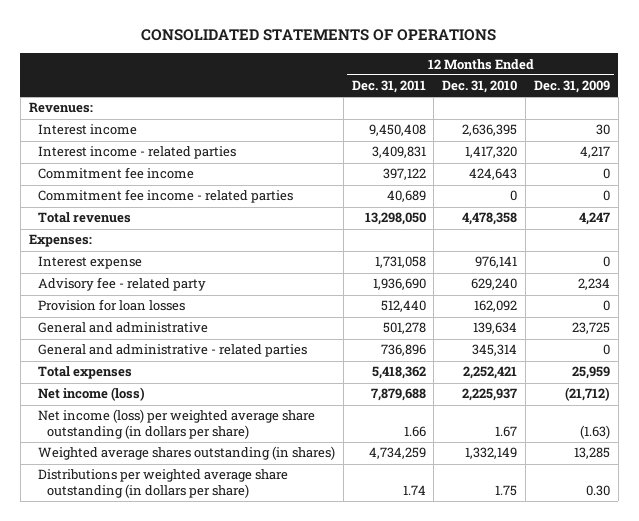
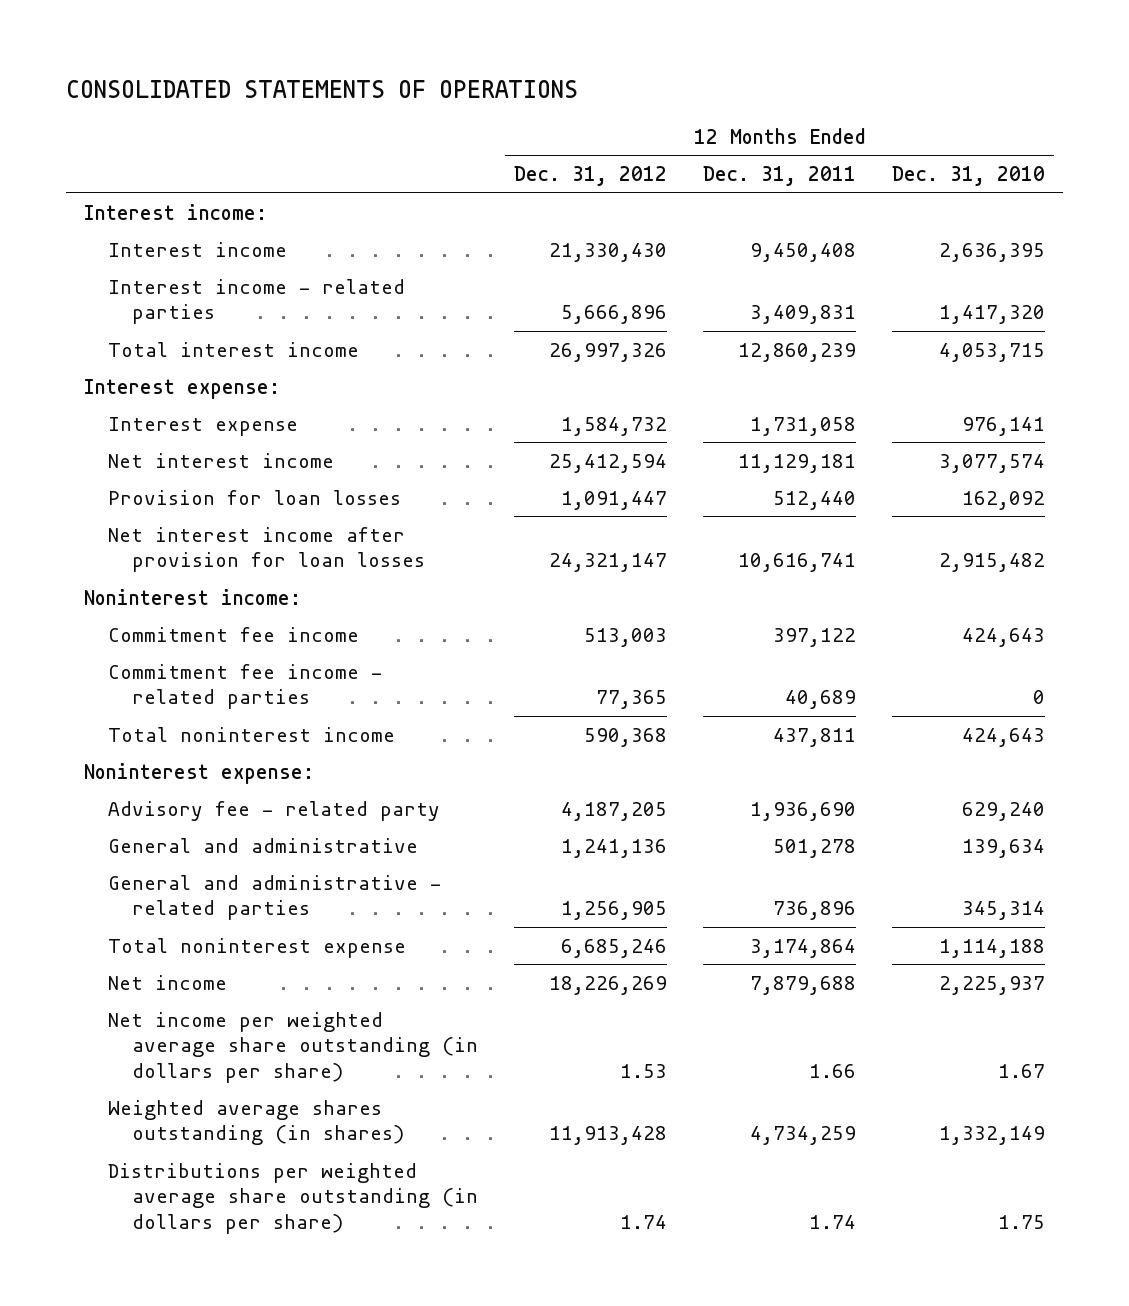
- | 12 Months Ended Dec. 31, 2011 | 12 Months Ended Dec. 31, 2010 | 12 Months Ended Dec. 31, 2009
+ | 12 Months Ended Dec. 31, 2012 | 12 Months Ended Dec. 31, 2011 | 12 Months Ended Dec. 31, 2010
- Revenues:
+ Interest income:
+ Total interest income | 26,997,326 | 12,860,239 | 4,053,715
+ Interest expense:
moved up: Interest expense | 1,584,732 | 1,731,058 | 976,141
+ Net interest income | 25,412,594 | 11,129,181 | 3,077,574
moved up: Provision for loan losses | 1,091,447 | 512,440 | 162,092
+ Net interest income after provision for loan losses | 24,321,147 | 10,616,741 | 2,915,482
+ Noninterest income:
- Total revenues | 13,298,050 | 4,478,358 | 4,247
- Expenses:
+ Total noninterest income | 590,368 | 437,811 | 424,643
+ Noninterest expense:
- Total expenses | 5,418,362 | 2,252,421 | 25,959
- Net income (loss) | 7,879,688 | 2,225,937 | (21,712)
- Net income (loss) per weighted average share outstanding (in dollars per share) | 1.66 | 1.67 | (1.63)
+ Total noninterest expense | 6,685,246 | 3,174,864 | 1,114,188
+ Net income | 18,226,269 | 7,879,688 | 2,225,937
+ Net income per weighted average share outstanding (in dollars per share) | 1.53 | 1.66 | 1.67

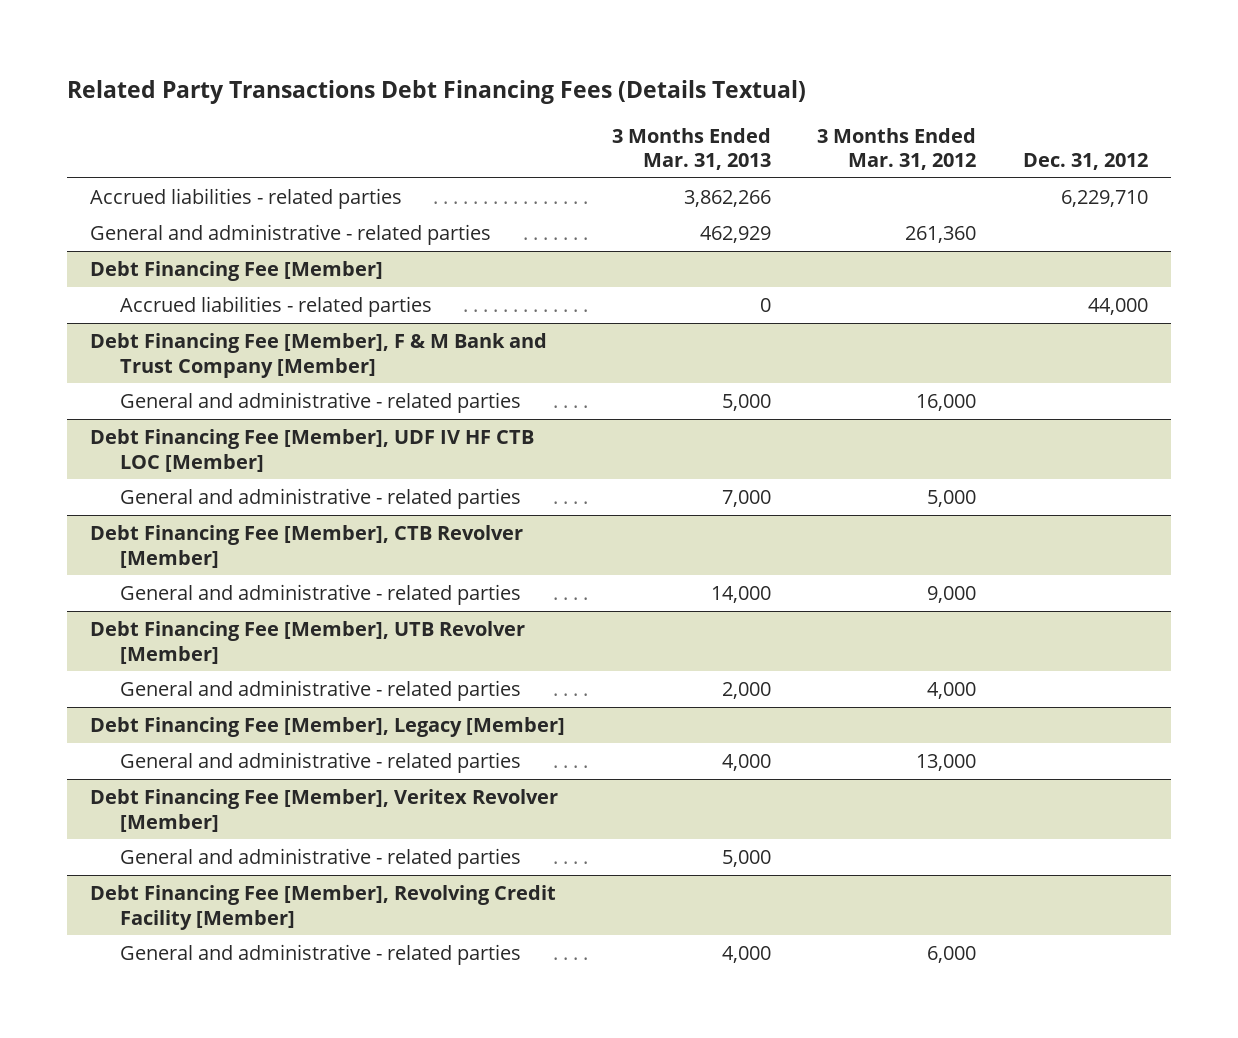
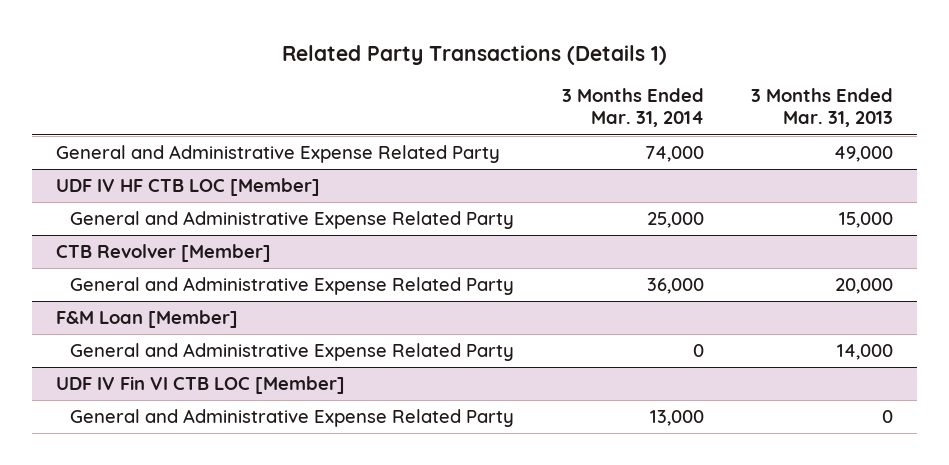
- Related Party Transactions Debt Financing Fees (Details Textual)
+ Related Party Transactions (Details 1)
- | 3 Months Ended Mar. 31, 2013 | 3 Months Ended Mar. 31, 2012 | Dec. 31, 2012
+ | 3 Months Ended Mar. 31, 2014 | 3 Months Ended Mar. 31, 2013
- Accrued liabilities - related parties | 3,862,266 | | 6,229,710
- General and administrative - related parties | 462,929 | 261,360 |
- Debt Financing Fee [Member]
- Accrued liabilities - related parties | 0 | | 44,000
- Debt Financing Fee [Member], F & M Bank and Trust Company [Member]
- General and administrative - related parties | 5,000 | 16,000 |
- Debt Financing Fee [Member], UDF IV HF CTB LOC [Member]
- General and administrative - related parties | 7,000 | 5,000 |
- Debt Financing Fee [Member], CTB Revolver [Member]
- General and administrative - related parties | 14,000 | 9,000 |
- Debt Financing Fee [Member], UTB Revolver [Member]
- General and administrative - related parties | 2,000 | 4,000 |
- Debt Financing Fee [Member], Legacy [Member]
- General and administrative - related parties | 4,000 | 13,000 |
- Debt Financing Fee [Member], Veritex Revolver [Member]
- General and administrative - related parties | 5,000 | |
- Debt Financing Fee [Member], Revolving Credit Facility [Member]
- General and administrative - related parties | 4,000 | 6,000 |
+ General and Administrative Expense Related Party | 74,000 | 49,000
+ UDF IV HF CTB LOC [Member]
+ General and Administrative Expense Related Party | 25,000 | 15,000
+ CTB Revolver [Member]
+ General and Administrative Expense Related Party | 36,000 | 20,000
+ F&M Loan [Member]
+ General and Administrative Expense Related Party | 0 | 14,000
+ UDF IV Fin VI CTB LOC [Member]
+ General and Administrative Expense Related Party | 13,000 | 0

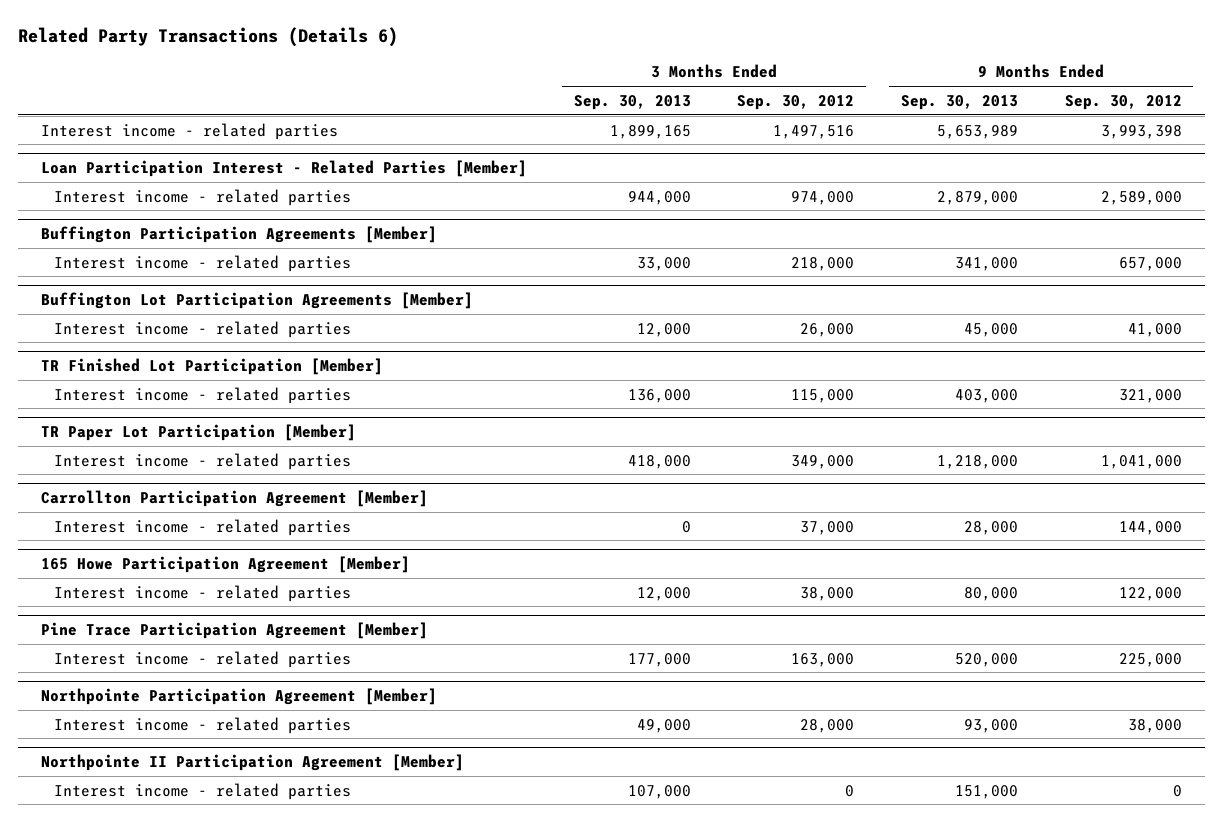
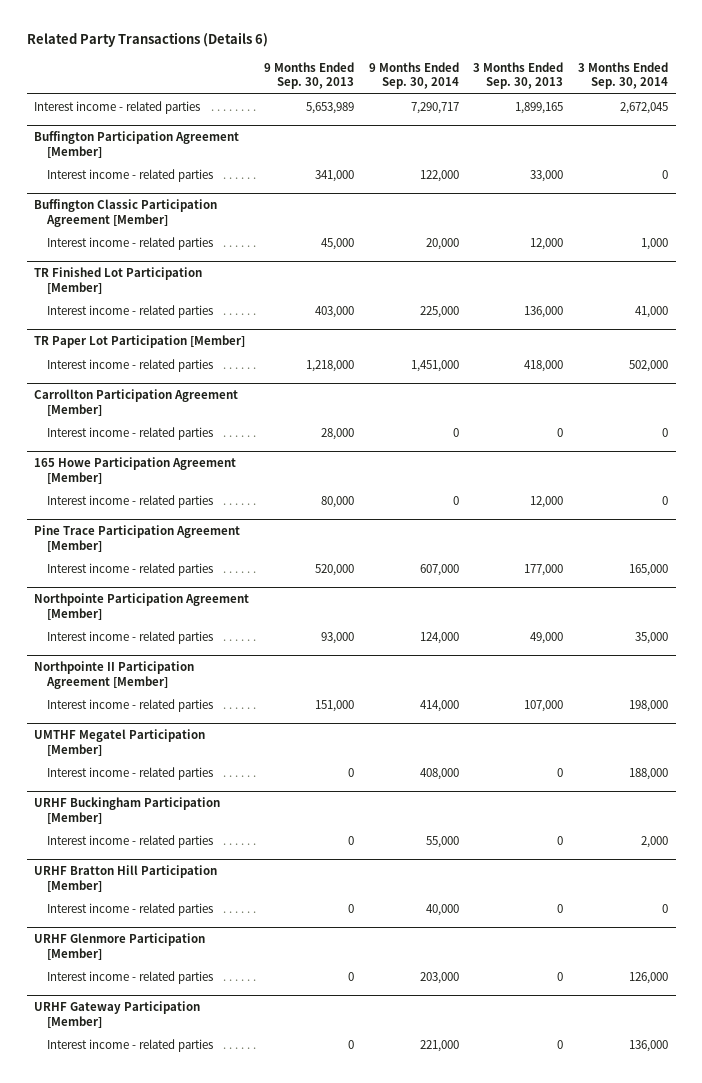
- | 3 Months Ended Sep. 30, 2013 | 3 Months Ended Sep. 30, 2012 | 9 Months Ended Sep. 30, 2013 | 9 Months Ended Sep. 30, 2012
+ | 9 Months Ended Sep. 30, 2013 | 9 Months Ended Sep. 30, 2014 | 3 Months Ended Sep. 30, 2013 | 3 Months Ended Sep. 30, 2014
- Loan Participation Interest - Related Parties [Member]
- Interest income - related parties | 944,000 | 974,000 | 2,879,000 | 2,589,000
- Buffington Participation Agreements [Member]
+ Buffington Participation Agreement [Member]
- Buffington Lot Participation Agreements [Member]
+ Buffington Classic Participation Agreement [Member]
+ UMTHF Megatel Participation [Member]
+ Interest income - related parties | 0 | 408,000 | 0 | 188,000
+ URHF Buckingham Participation [Member]
+ Interest income - related parties | 0 | 55,000 | 0 | 2,000
+ URHF Bratton Hill Participation [Member]
+ Interest income - related parties | 0 | 40,000 | 0 | 0
+ URHF Glenmore Participation [Member]
+ Interest income - related parties | 0 | 203,000 | 0 | 126,000
+ URHF Gateway Participation [Member]
+ Interest income - related parties | 0 | 221,000 | 0 | 136,000

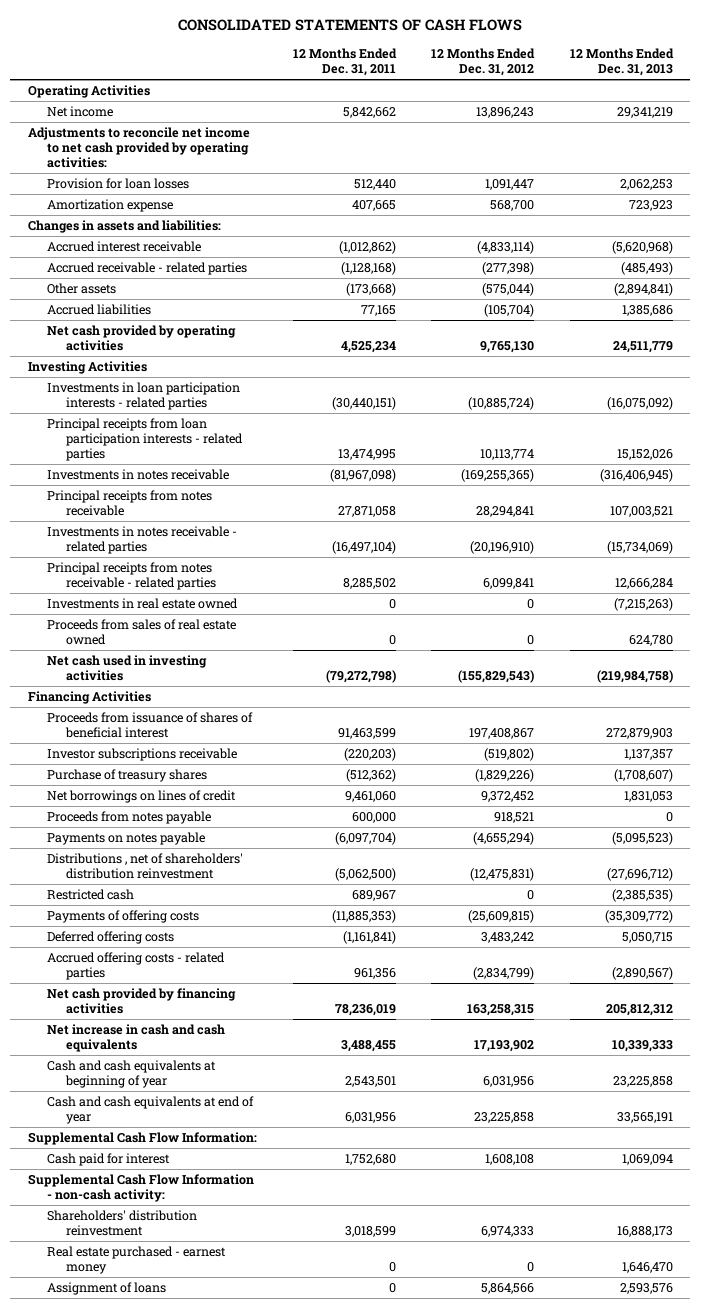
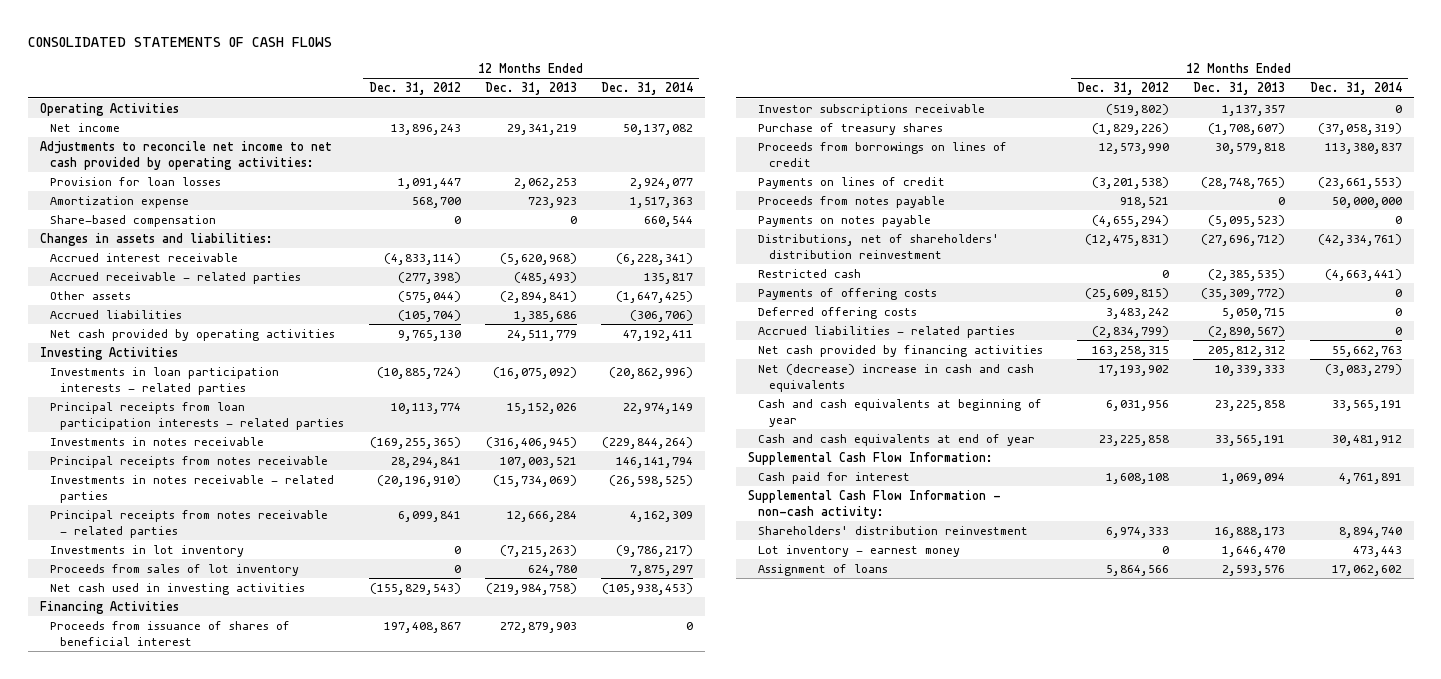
- | 12 Months Ended Dec. 31, 2011 | 12 Months Ended Dec. 31, 2012 | 12 Months Ended Dec. 31, 2013
+ | 12 Months Ended Dec. 31, 2012 | 12 Months Ended Dec. 31, 2013 | 12 Months Ended Dec. 31, 2014
+ Share-based compensation | 0 | 0 | 660,544
- Investments in real estate owned | 0 | 0 | (7,215,263)
- Proceeds from sales of real estate owned | 0 | 0 | 624,780
+ Investments in lot inventory | 0 | (7,215,263) | (9,786,217)
+ Proceeds from sales of lot inventory | 0 | 624,780 | 7,875,297
- Net borrowings on lines of credit | 9,461,060 | 9,372,452 | 1,831,053
+ Proceeds from borrowings on lines of credit | 12,573,990 | 30,579,818 | 113,380,837
+ Payments on lines of credit | (3,201,538) | (28,748,765) | (23,661,553)
- Distributions , net of shareholders' distribution reinvestment | (5,062,500) | (12,475,831) | (27,696,712)
+ Distributions, net of shareholders' distribution reinvestment | (12,475,831) | (27,696,712) | (42,334,761)
- Accrued offering costs - related parties | 961,356 | (2,834,799) | (2,890,567)
+ Accrued liabilities - related parties | (2,834,799) | (2,890,567) | 0
- Net increase in cash and cash equivalents | 3,488,455 | 17,193,902 | 10,339,333
+ Net (decrease) increase in cash and cash equivalents | 17,193,902 | 10,339,333 | (3,083,279)
- Real estate purchased - earnest money | 0 | 0 | 1,646,470
+ Lot inventory - earnest money | 0 | 1,646,470 | 473,443

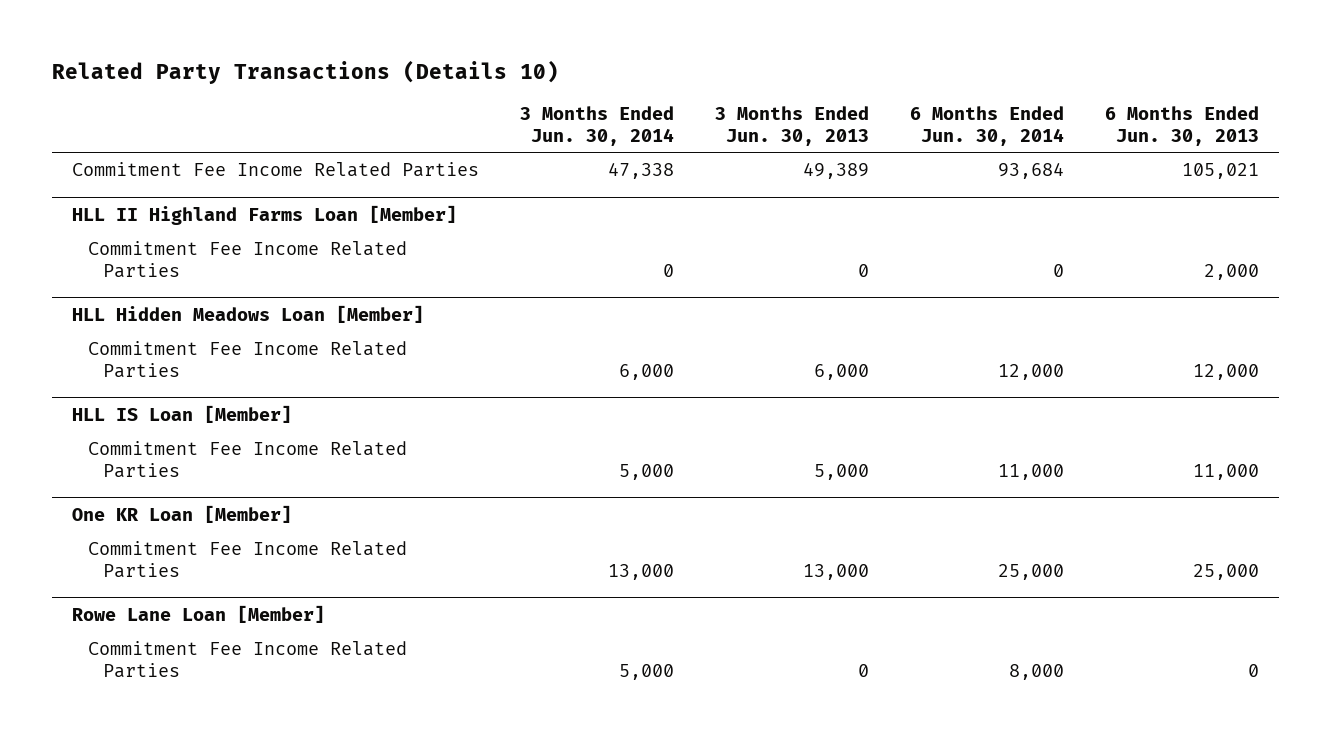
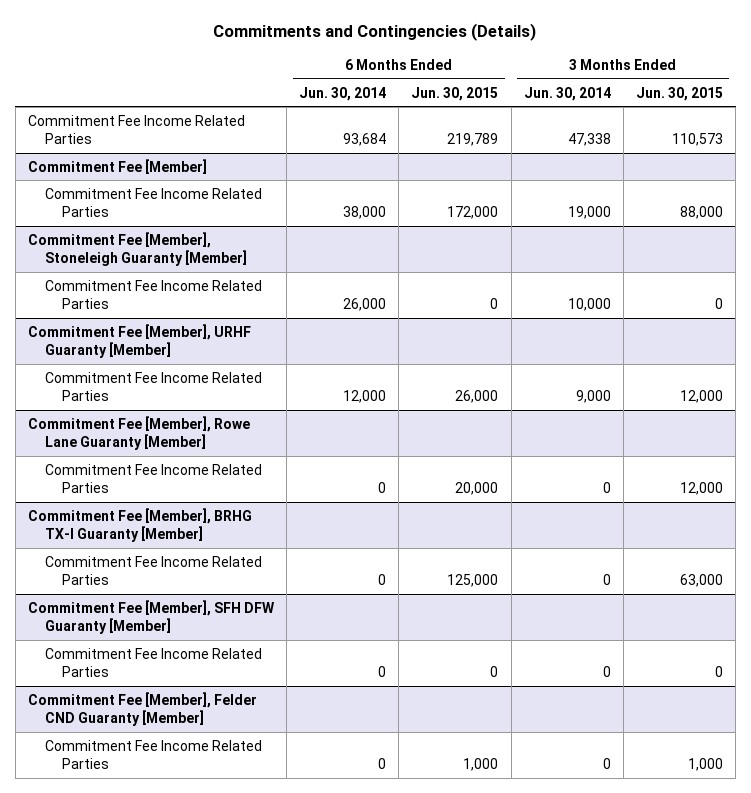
- Related Party Transactions (Details 10)
+ Commitments and Contingencies (Details)
- | 3 Months Ended Jun. 30, 2014 | 3 Months Ended Jun. 30, 2013 | 6 Months Ended Jun. 30, 2014 | 6 Months Ended Jun. 30, 2013
+ | 6 Months Ended Jun. 30, 2014 | 6 Months Ended Jun. 30, 2015 | 3 Months Ended Jun. 30, 2014 | 3 Months Ended Jun. 30, 2015
- HLL II Highland Farms Loan [Member]
+ Commitment Fee [Member]
+ Commitment Fee Income Related Parties | 38,000 | 172,000 | 19,000 | 88,000
+ Commitment Fee [Member], Stoneleigh Guaranty [Member]
+ Commitment Fee Income Related Parties | 26,000 | 0 | 10,000 | 0
+ Commitment Fee [Member], URHF Guaranty [Member]
+ Commitment Fee Income Related Parties | 12,000 | 26,000 | 9,000 | 12,000
+ Commitment Fee [Member], Rowe Lane Guaranty [Member]
- HLL Hidden Meadows Loan [Member]
- Commitment Fee Income Related Parties | 6,000 | 6,000 | 12,000 | 12,000
- HLL IS Loan [Member]
- Commitment Fee Income Related Parties | 5,000 | 5,000 | 11,000 | 11,000
- One KR Loan [Member]
- Commitment Fee Income Related Parties | 13,000 | 13,000 | 25,000 | 25,000
- Rowe Lane Loan [Member]
- Commitment Fee Income Related Parties | 5,000 | 0 | 8,000 | 0
+ Commitment Fee [Member], BRHG TX-I Guaranty [Member]
+ Commitment Fee Income Related Parties | 0 | 125,000 | 0 | 63,000
+ Commitment Fee [Member], SFH DFW Guaranty [Member]
+ Commitment Fee Income Related Parties | 0 | 0 | 0 | 0
+ Commitment Fee [Member], Felder CND Guaranty [Member]
+ Commitment Fee Income Related Parties | 0 | 1,000 | 0 | 1,000

